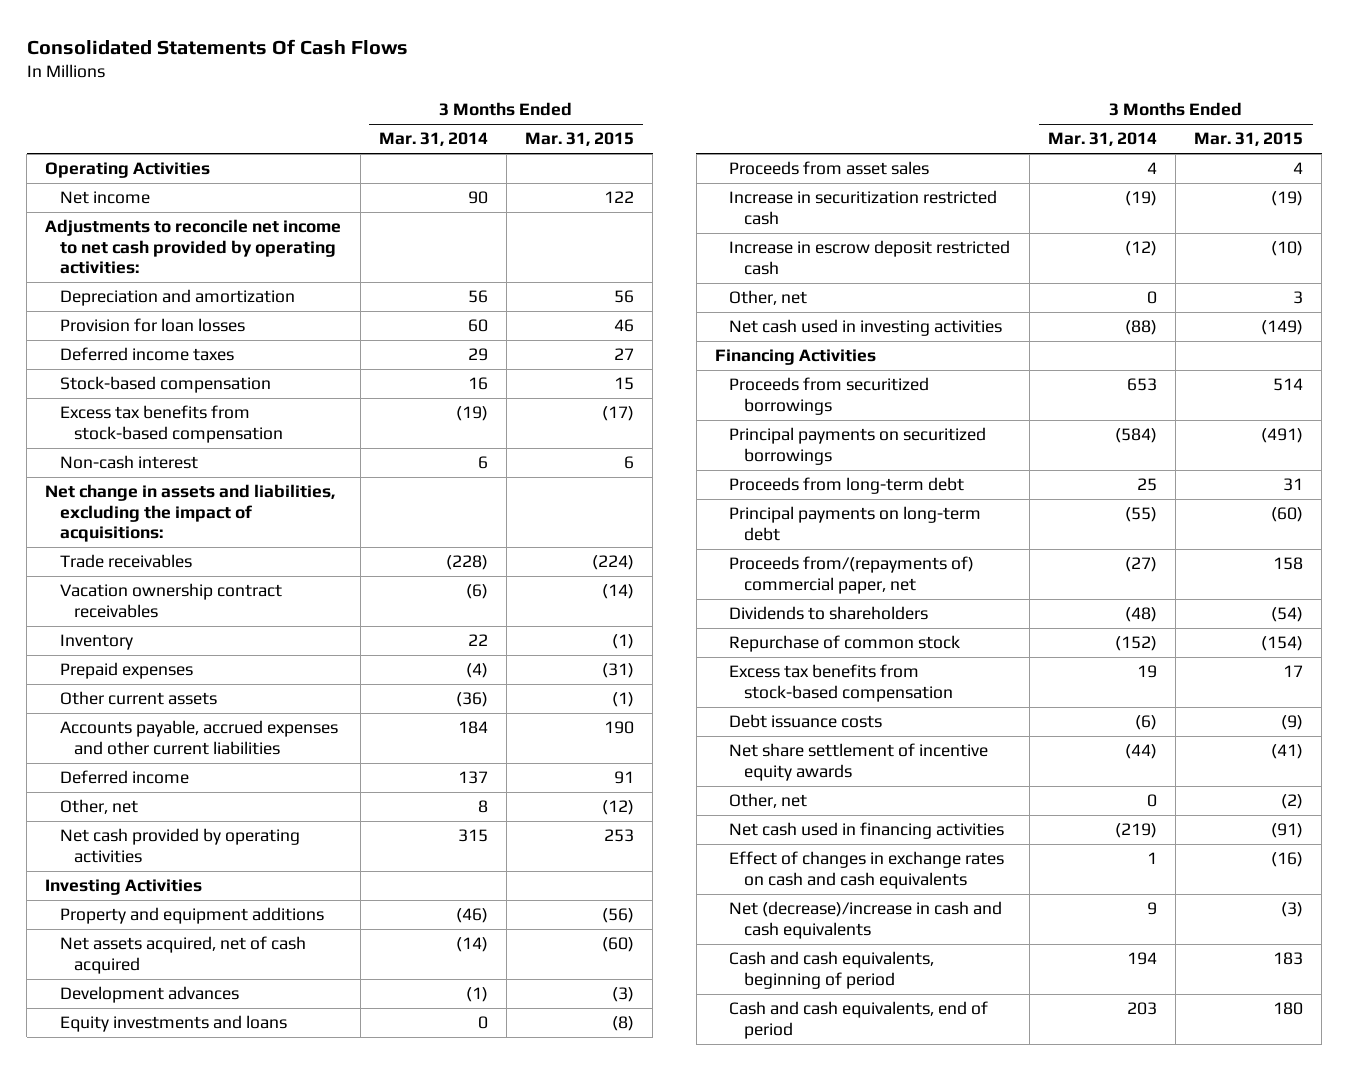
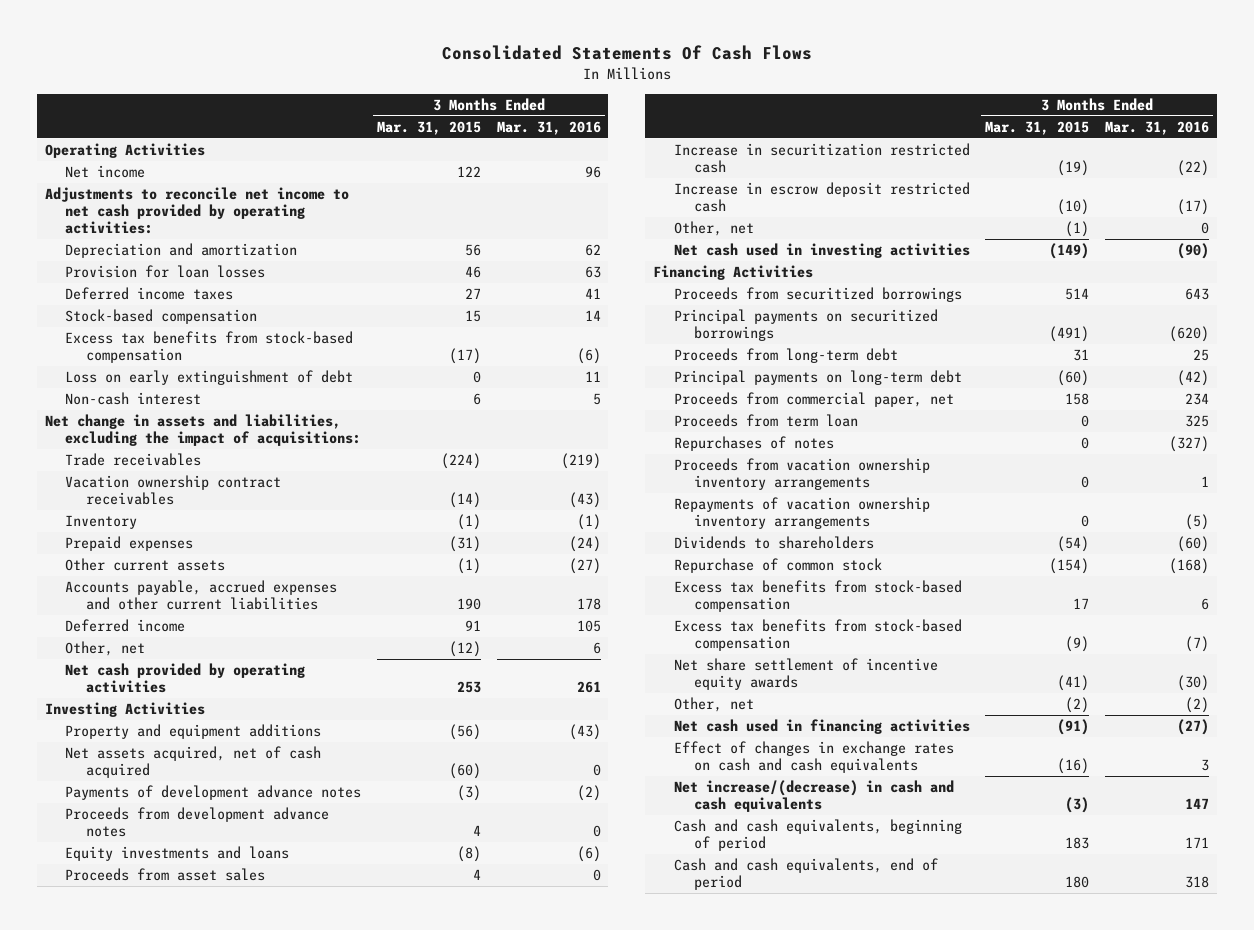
- | 3 Months Ended Mar. 31, 2014 | 3 Months Ended Mar. 31, 2015
+ | 3 Months Ended Mar. 31, 2015 | 3 Months Ended Mar. 31, 2016
+ Loss on early extinguishment of debt | 0 | 11
- Development advances | (1) | (3)
+ Payments of development advance notes | (3) | (2)
+ Proceeds from development advance notes | 4 | 0
- Other, net | 0 | 3
+ Other, net | (1) | 0
- Proceeds from/(repayments of) commercial paper, net | (27) | 158
+ Proceeds from commercial paper, net | 158 | 234
+ Proceeds from term loan | 0 | 325
+ Repurchases of notes | 0 | (327)
+ Proceeds from vacation ownership inventory arrangements | 0 | 1
+ Repayments of vacation ownership inventory arrangements | 0 | (5)
- Debt issuance costs | (6) | (9)
+ Excess tax benefits from stock-based compensation | (9) | (7)
- Net (decrease)/increase in cash and cash equivalents | 9 | (3)
+ Net increase/(decrease) in cash and cash equivalents | (3) | 147

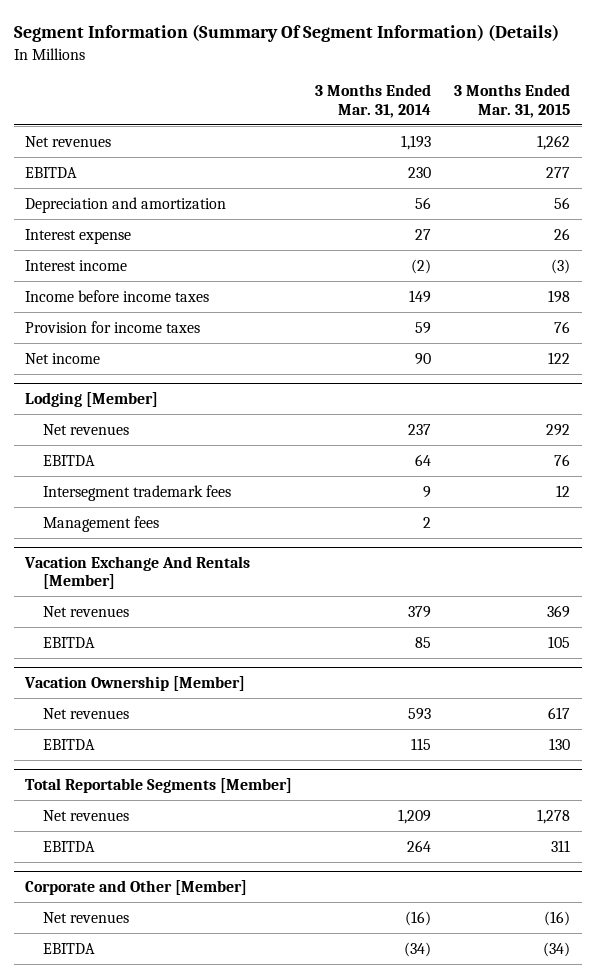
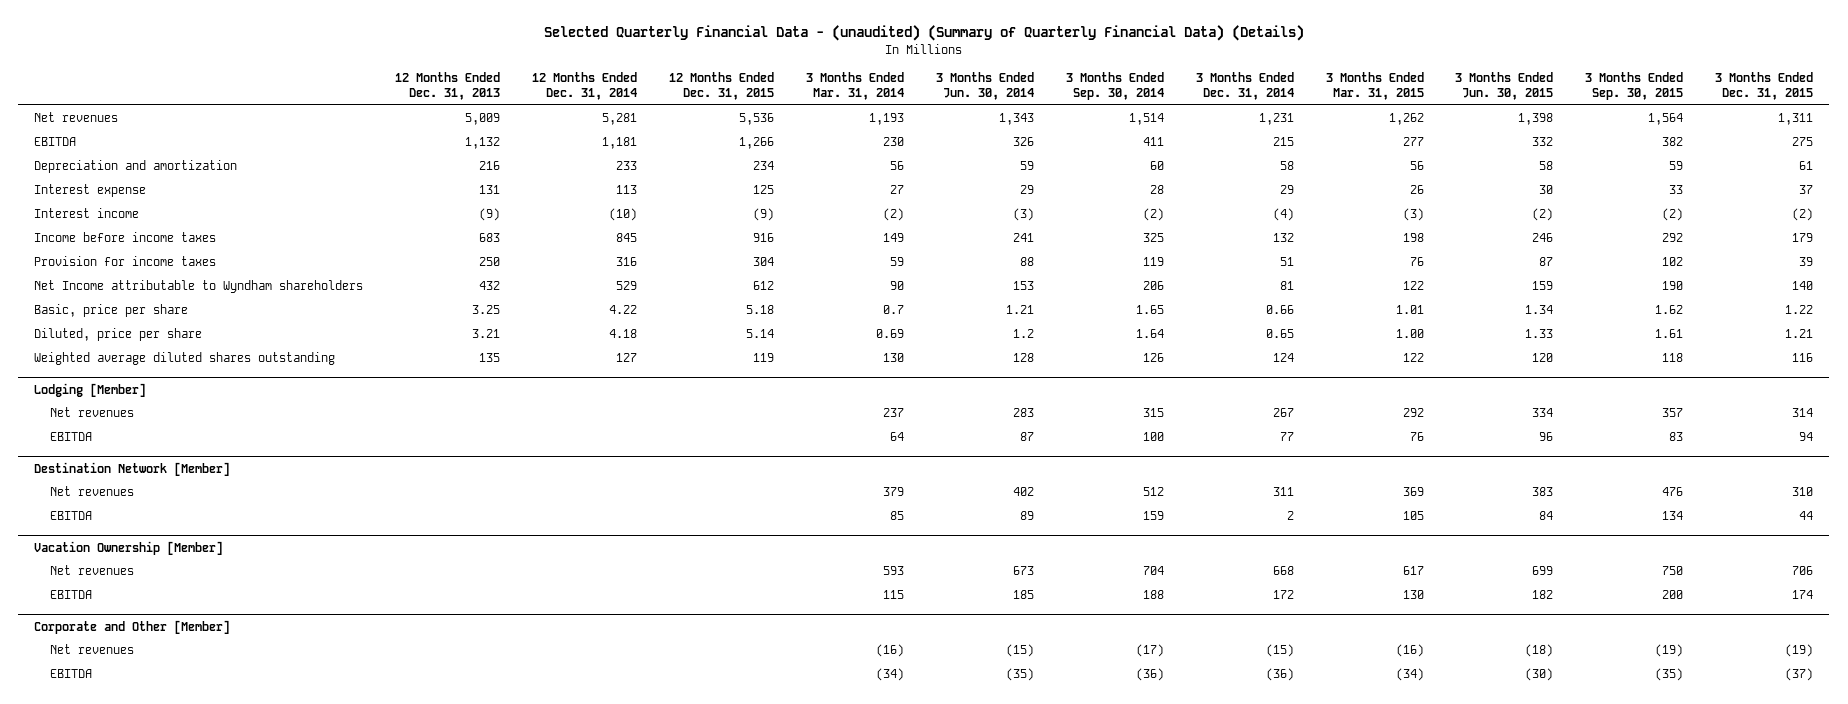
- Segment Information (Summary Of Segment Information) (Details)
+ Selected Quarterly Financial Data - (unaudited) (Summary of Quarterly Financial Data) (Details)
- | 3 Months Ended Mar. 31, 2014 | 3 Months Ended Mar. 31, 2015
+ | 12 Months Ended Dec. 31, 2013 | 12 Months Ended Dec. 31, 2014 | 12 Months Ended Dec. 31, 2015 | 3 Months Ended Mar. 31, 2014 | 3 Months Ended Jun. 30, 2014 | 3 Months Ended Sep. 30, 2014 | 3 Months Ended Dec. 31, 2014 | 3 Months Ended Mar. 31, 2015 | 3 Months Ended Jun. 30, 2015 | 3 Months Ended Sep. 30, 2015 | 3 Months Ended Dec. 31, 2015
- Net income | 90 | 122
+ Net Income attributable to Wyndham shareholders | 432 | 529 | 612 | 90 | 153 | 206 | 81 | 122 | 159 | 190 | 140
+ Basic, price per share | 3.25 | 4.22 | 5.18 | 0.7 | 1.21 | 1.65 | 0.66 | 1.01 | 1.34 | 1.62 | 1.22
+ Diluted, price per share | 3.21 | 4.18 | 5.14 | 0.69 | 1.2 | 1.64 | 0.65 | 1.00 | 1.33 | 1.61 | 1.21
+ Weighted average diluted shares outstanding | 135 | 127 | 119 | 130 | 128 | 126 | 124 | 122 | 120 | 118 | 116
@ Lodging [Member]
- Intersegment trademark fees | 9 | 12
- Management fees | 2 |
- Vacation Exchange And Rentals [Member]
+ Destination Network [Member]
- Total Reportable Segments [Member]
- Net revenues | 1,209 | 1,278
- EBITDA | 264 | 311

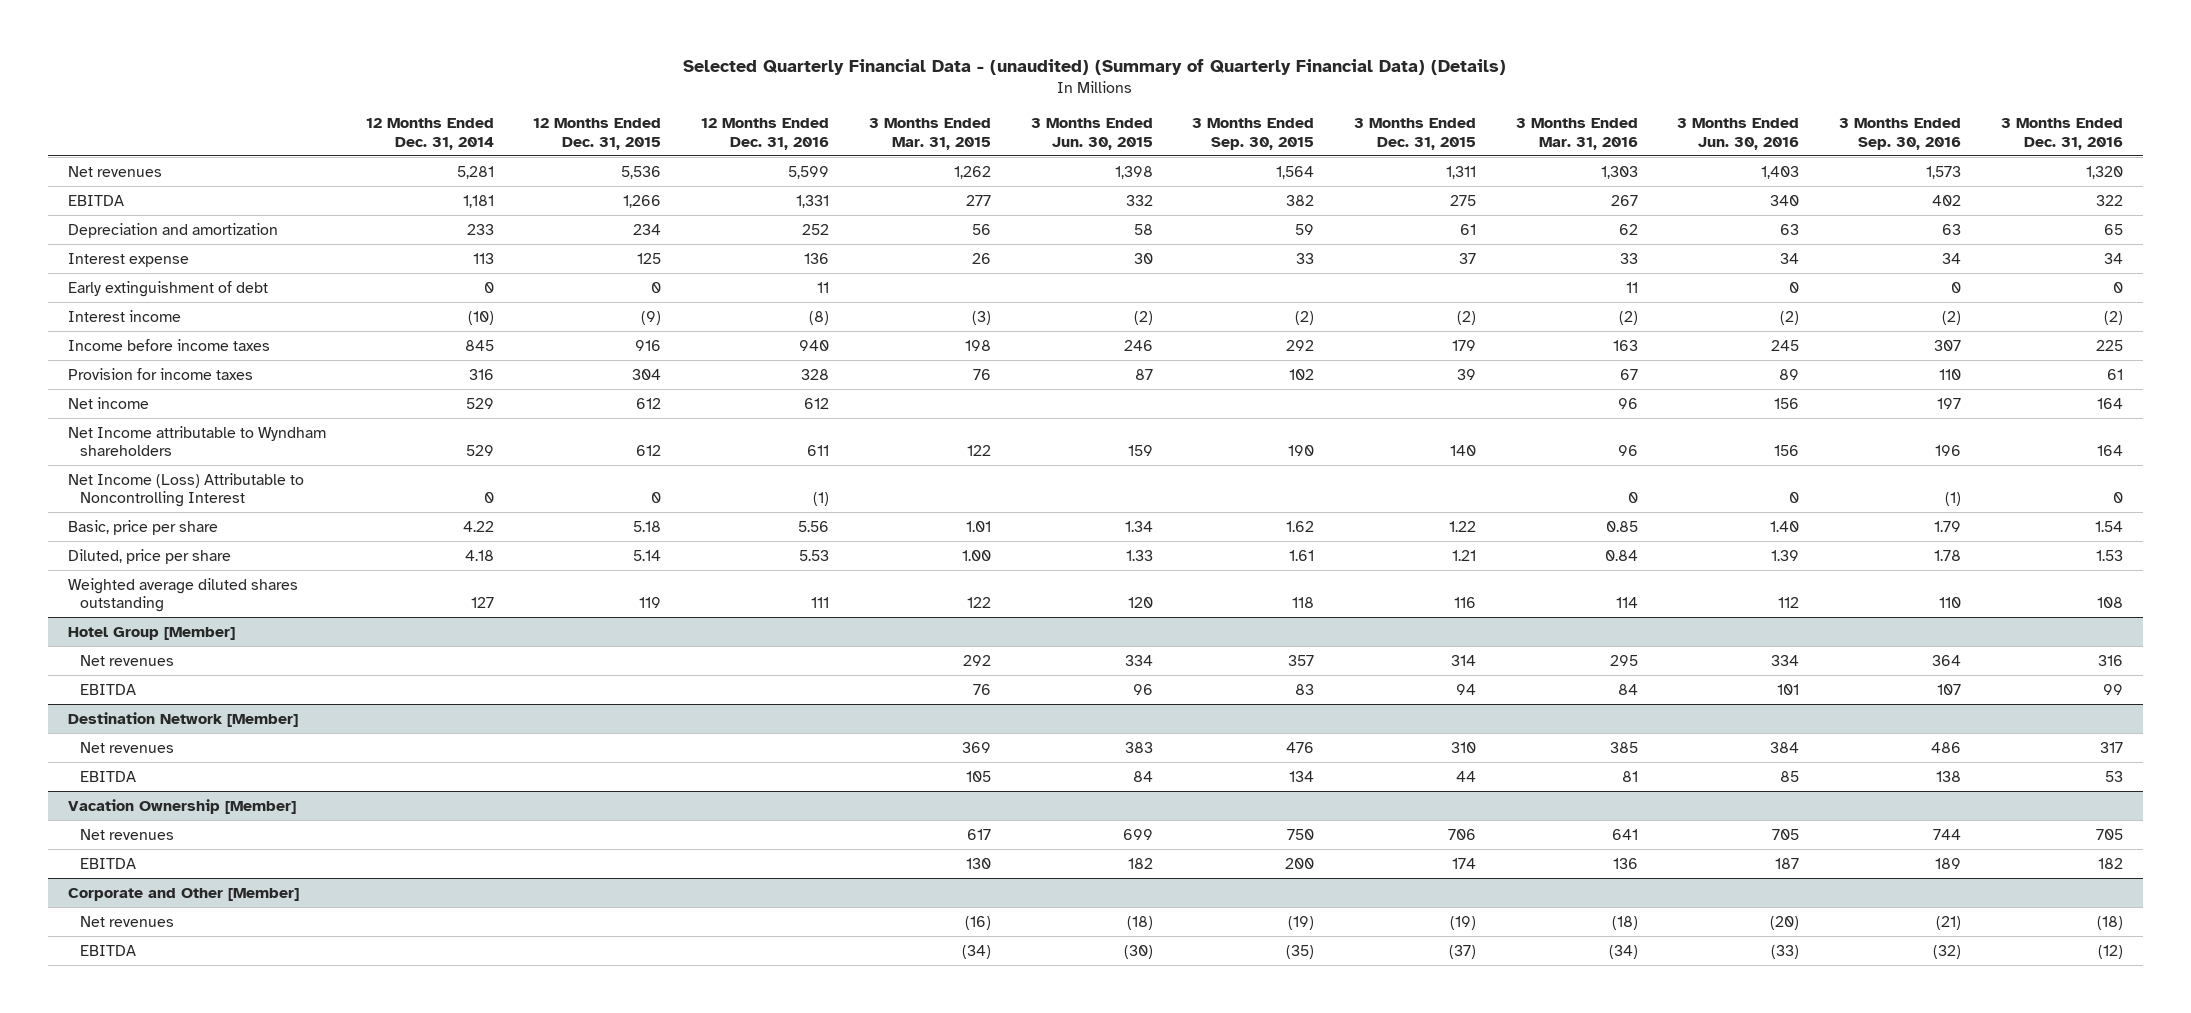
- | 12 Months Ended Dec. 31, 2013 | 12 Months Ended Dec. 31, 2014 | 12 Months Ended Dec. 31, 2015 | 3 Months Ended Mar. 31, 2014 | 3 Months Ended Jun. 30, 2014 | 3 Months Ended Sep. 30, 2014 | 3 Months Ended Dec. 31, 2014 | 3 Months Ended Mar. 31, 2015 | 3 Months Ended Jun. 30, 2015 | 3 Months Ended Sep. 30, 2015 | 3 Months Ended Dec. 31, 2015
+ | 12 Months Ended Dec. 31, 2014 | 12 Months Ended Dec. 31, 2015 | 12 Months Ended Dec. 31, 2016 | 3 Months Ended Mar. 31, 2015 | 3 Months Ended Jun. 30, 2015 | 3 Months Ended Sep. 30, 2015 | 3 Months Ended Dec. 31, 2015 | 3 Months Ended Mar. 31, 2016 | 3 Months Ended Jun. 30, 2016 | 3 Months Ended Sep. 30, 2016 | 3 Months Ended Dec. 31, 2016
+ Early extinguishment of debt | 0 | 0 | 11 | | | | | 11 | 0 | 0 | 0
+ Net income | 529 | 612 | 612 | | | | | 96 | 156 | 197 | 164
+ Net Income (Loss) Attributable to Noncontrolling Interest | 0 | 0 | (1) | | | | | 0 | 0 | (1) | 0
- Lodging [Member]
+ Hotel Group [Member]

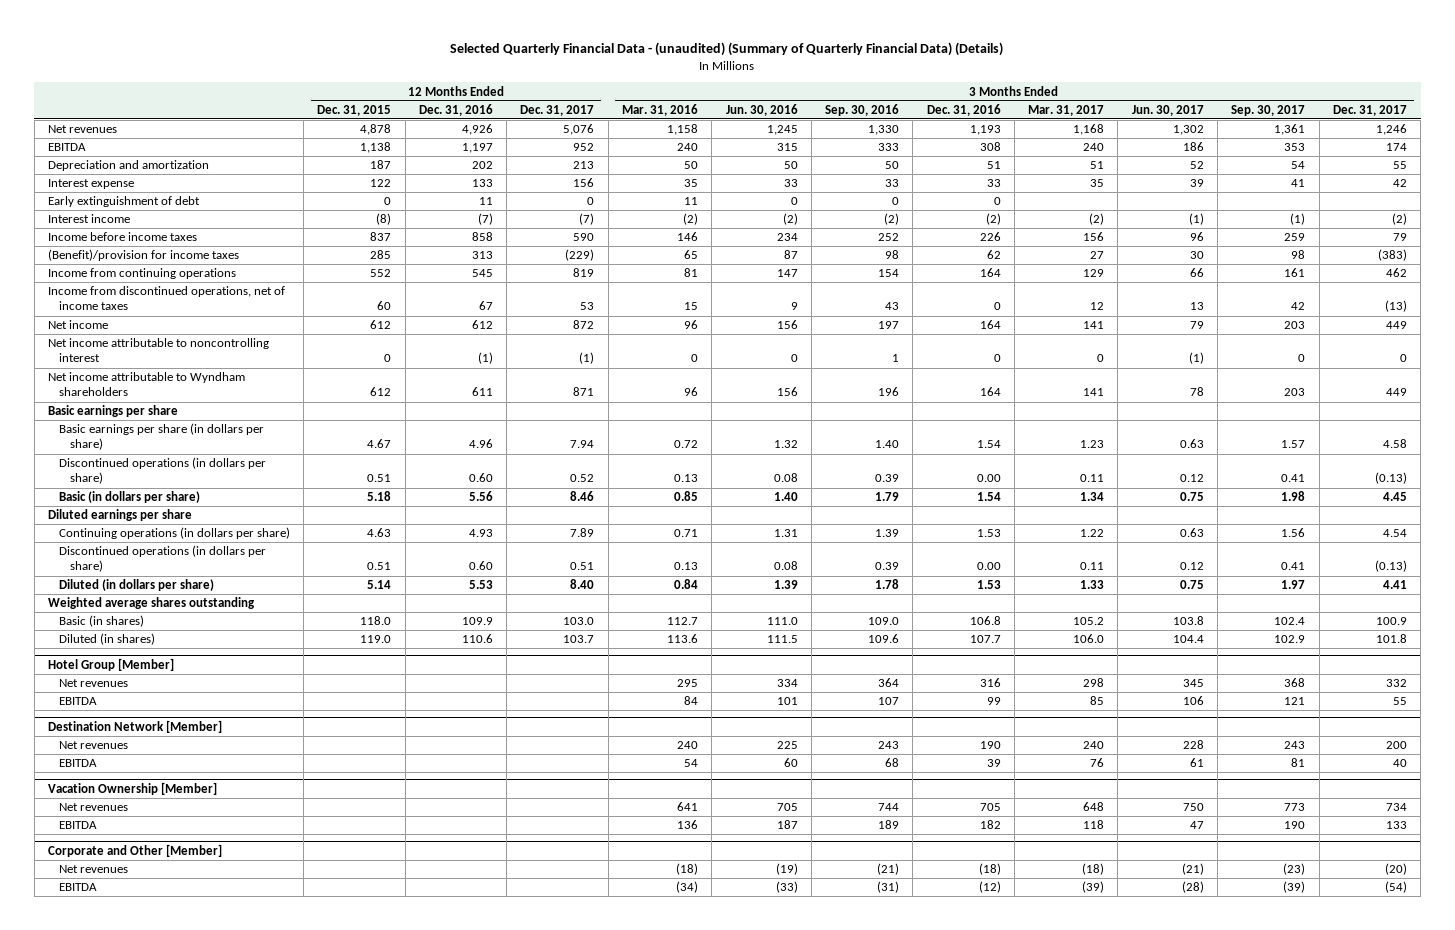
- | 12 Months Ended Dec. 31, 2014 | 12 Months Ended Dec. 31, 2015 | 12 Months Ended Dec. 31, 2016 | 3 Months Ended Mar. 31, 2015 | 3 Months Ended Jun. 30, 2015 | 3 Months Ended Sep. 30, 2015 | 3 Months Ended Dec. 31, 2015 | 3 Months Ended Mar. 31, 2016 | 3 Months Ended Jun. 30, 2016 | 3 Months Ended Sep. 30, 2016 | 3 Months Ended Dec. 31, 2016
+ | 12 Months Ended Dec. 31, 2015 | 12 Months Ended Dec. 31, 2016 | 12 Months Ended Dec. 31, 2017 | 3 Months Ended Mar. 31, 2016 | 3 Months Ended Jun. 30, 2016 | 3 Months Ended Sep. 30, 2016 | 3 Months Ended Dec. 31, 2016 | 3 Months Ended Mar. 31, 2017 | 3 Months Ended Jun. 30, 2017 | 3 Months Ended Sep. 30, 2017 | 3 Months Ended Dec. 31, 2017
- Net revenues | 5,281 | 5,536 | 5,599 | 1,262 | 1,398 | 1,564 | 1,311 | 1,303 | 1,403 | 1,573 | 1,320
- EBITDA | 1,181 | 1,266 | 1,331 | 277 | 332 | 382 | 275 | 267 | 340 | 402 | 322
- Depreciation and amortization | 233 | 234 | 252 | 56 | 58 | 59 | 61 | 62 | 63 | 63 | 65
- Interest expense | 113 | 125 | 136 | 26 | 30 | 33 | 37 | 33 | 34 | 34 | 34
+ Net revenues | 4,878 | 4,926 | 5,076 | 1,158 | 1,245 | 1,330 | 1,193 | 1,168 | 1,302 | 1,361 | 1,246
+ EBITDA | 1,138 | 1,197 | 952 | 240 | 315 | 333 | 308 | 240 | 186 | 353 | 174
+ Depreciation and amortization | 187 | 202 | 213 | 50 | 50 | 50 | 51 | 51 | 52 | 54 | 55
+ Interest expense | 122 | 133 | 156 | 35 | 33 | 33 | 33 | 35 | 39 | 41 | 42
- Interest income | (10) | (9) | (8) | (3) | (2) | (2) | (2) | (2) | (2) | (2) | (2)
- Income before income taxes | 845 | 916 | 940 | 198 | 246 | 292 | 179 | 163 | 245 | 307 | 225
- Provision for income taxes | 316 | 304 | 328 | 76 | 87 | 102 | 39 | 67 | 89 | 110 | 61
+ Interest income | (8) | (7) | (7) | (2) | (2) | (2) | (2) | (2) | (1) | (1) | (2)
+ Income before income taxes | 837 | 858 | 590 | 146 | 234 | 252 | 226 | 156 | 96 | 259 | 79
+ (Benefit)/provision for income taxes | 285 | 313 | (229) | 65 | 87 | 98 | 62 | 27 | 30 | 98 | (383)
+ Income from continuing operations | 552 | 545 | 819 | 81 | 147 | 154 | 164 | 129 | 66 | 161 | 462
+ Income from discontinued operations, net of income taxes | 60 | 67 | 53 | 15 | 9 | 43 | 0 | 12 | 13 | 42 | (13)
- Net Income attributable to Wyndham shareholders | 529 | 612 | 611 | 122 | 159 | 190 | 140 | 96 | 156 | 196 | 164
- Net Income (Loss) Attributable to Noncontrolling Interest | 0 | 0 | (1) | | | | | 0 | 0 | (1) | 0
- Basic, price per share | 4.22 | 5.18 | 5.56 | 1.01 | 1.34 | 1.62 | 1.22 | 0.85 | 1.40 | 1.79 | 1.54
- Diluted, price per share | 4.18 | 5.14 | 5.53 | 1.00 | 1.33 | 1.61 | 1.21 | 0.84 | 1.39 | 1.78 | 1.53
- Weighted average diluted shares outstanding | 127 | 119 | 111 | 122 | 120 | 118 | 116 | 114 | 112 | 110 | 108
+ Net income attributable to noncontrolling interest | 0 | (1) | (1) | 0 | 0 | 1 | 0 | 0 | (1) | 0 | 0
+ Net income attributable to Wyndham shareholders | 612 | 611 | 871 | 96 | 156 | 196 | 164 | 141 | 78 | 203 | 449
+ Basic earnings per share
+ Basic earnings per share (in dollars per share) | 4.67 | 4.96 | 7.94 | 0.72 | 1.32 | 1.40 | 1.54 | 1.23 | 0.63 | 1.57 | 4.58
+ Discontinued operations (in dollars per share) | 0.51 | 0.60 | 0.52 | 0.13 | 0.08 | 0.39 | 0.00 | 0.11 | 0.12 | 0.41 | (0.13)
+ Basic (in dollars per share) | 5.18 | 5.56 | 8.46 | 0.85 | 1.40 | 1.79 | 1.54 | 1.34 | 0.75 | 1.98 | 4.45
+ Diluted earnings per share
+ Continuing operations (in dollars per share) | 4.63 | 4.93 | 7.89 | 0.71 | 1.31 | 1.39 | 1.53 | 1.22 | 0.63 | 1.56 | 4.54
+ Discontinued operations (in dollars per share) | 0.51 | 0.60 | 0.51 | 0.13 | 0.08 | 0.39 | 0.00 | 0.11 | 0.12 | 0.41 | (0.13)
+ Diluted (in dollars per share) | 5.14 | 5.53 | 8.40 | 0.84 | 1.39 | 1.78 | 1.53 | 1.33 | 0.75 | 1.97 | 4.41
+ Weighted average shares outstanding
+ Basic (in shares) | 118.0 | 109.9 | 103.0 | 112.7 | 111.0 | 109.0 | 106.8 | 105.2 | 103.8 | 102.4 | 100.9
+ Diluted (in shares) | 119.0 | 110.6 | 103.7 | 113.6 | 111.5 | 109.6 | 107.7 | 106.0 | 104.4 | 102.9 | 101.8
@ Destination Network [Member]
- Net revenues | | | | 369 | 383 | 476 | 310 | 385 | 384 | 486 | 317
- EBITDA | | | | 105 | 84 | 134 | 44 | 81 | 85 | 138 | 53
+ Net revenues | | | | 240 | 225 | 243 | 190 | 240 | 228 | 243 | 200
+ EBITDA | | | | 54 | 60 | 68 | 39 | 76 | 61 | 81 | 40
@ Corporate and Other [Member]
- Net revenues | | | | (16) | (18) | (19) | (19) | (18) | (20) | (21) | (18)
- EBITDA | | | | (34) | (30) | (35) | (37) | (34) | (33) | (32) | (12)
+ Net revenues | | | | (18) | (19) | (21) | (18) | (18) | (21) | (23) | (20)
+ EBITDA | | | | (34) | (33) | (31) | (12) | (39) | (28) | (39) | (54)

